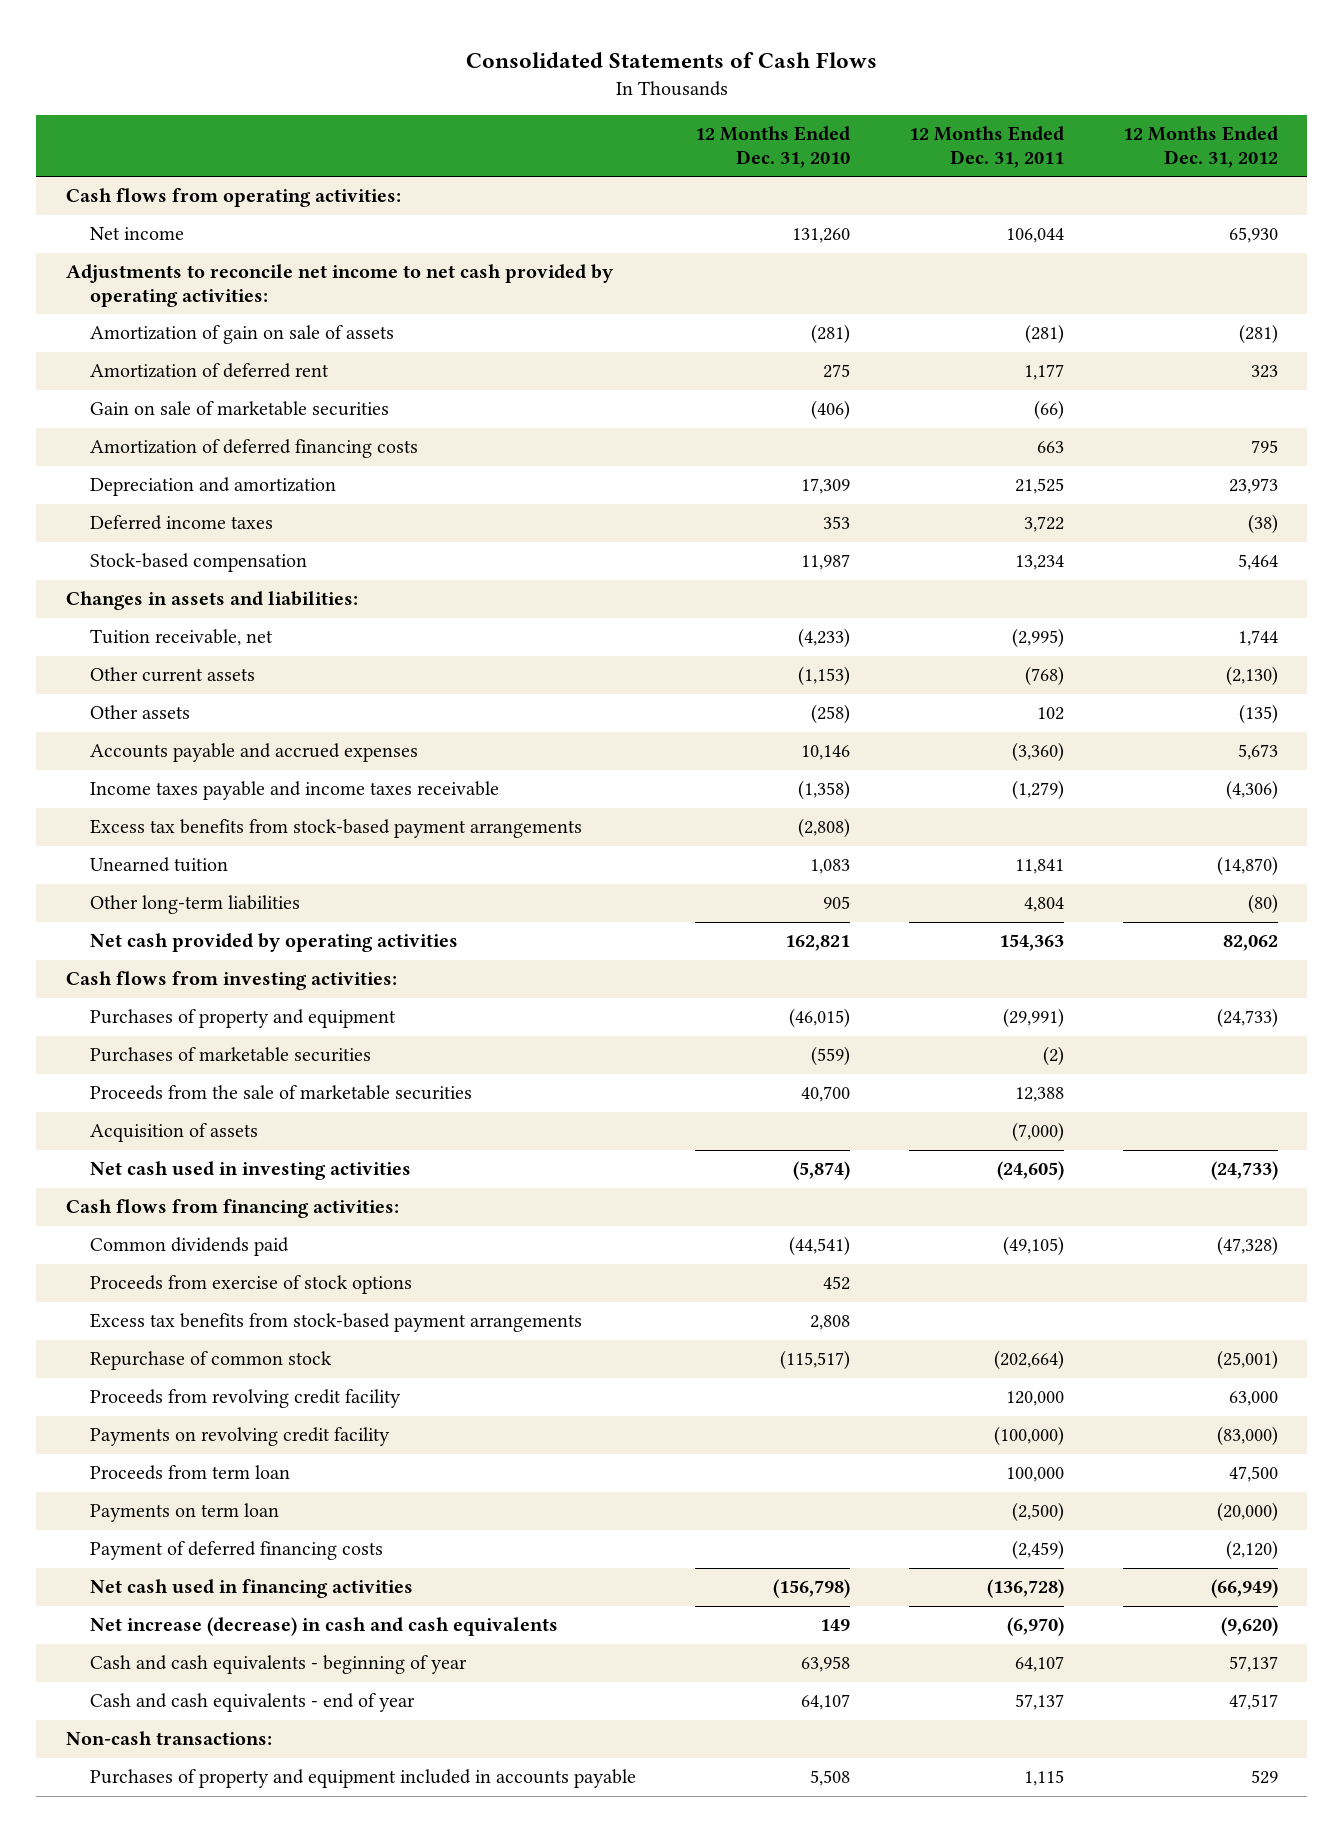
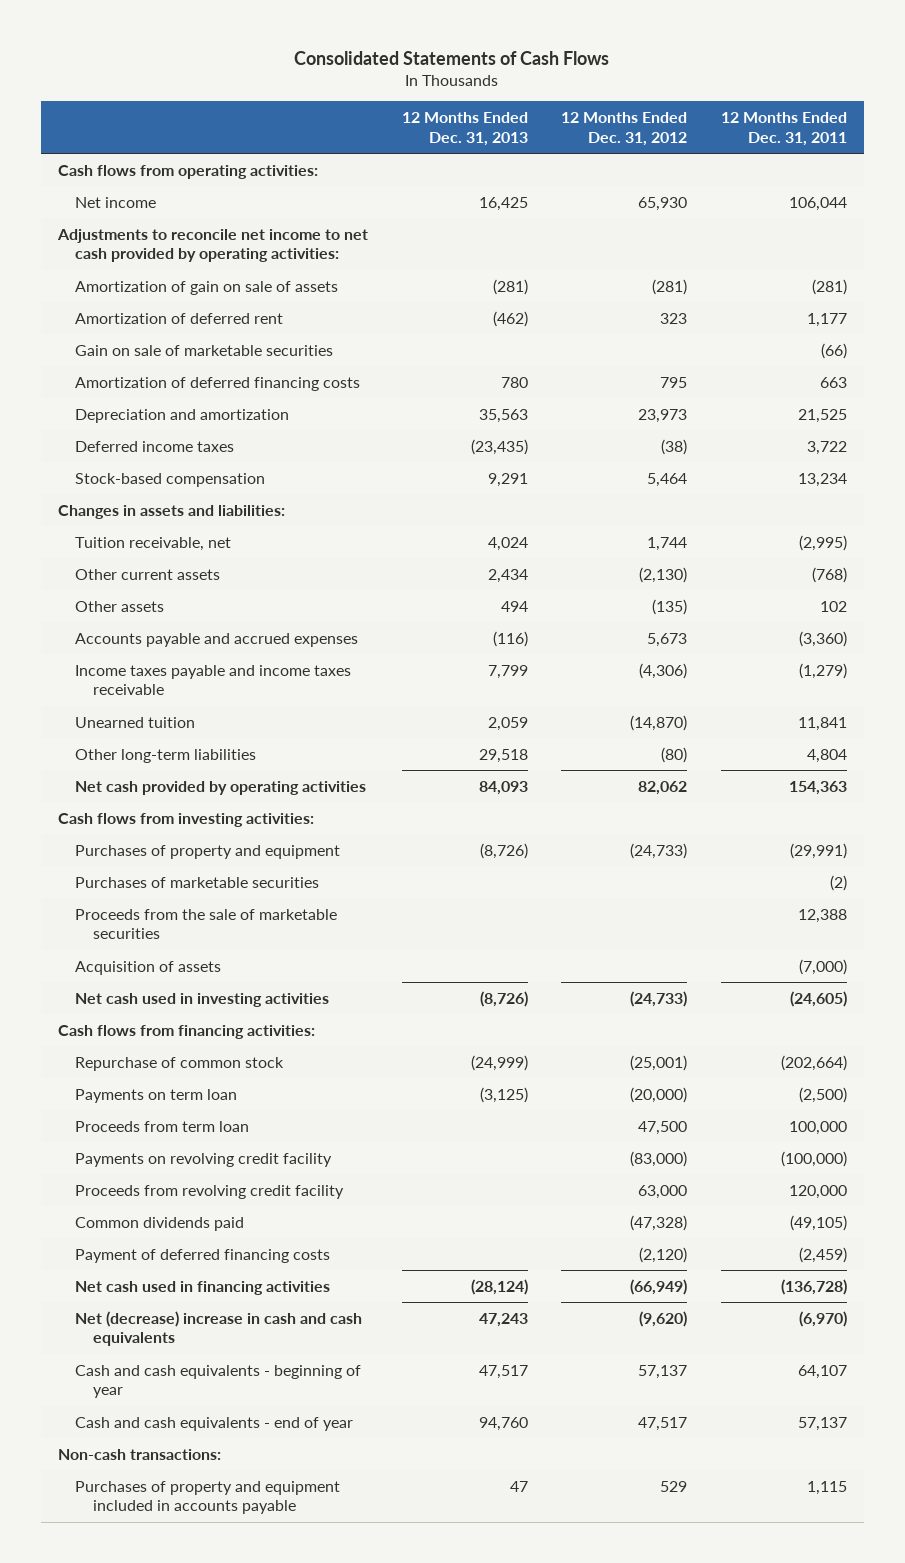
- | 12 Months Ended Dec. 31, 2010 | 12 Months Ended Dec. 31, 2011 | 12 Months Ended Dec. 31, 2012
+ | 12 Months Ended Dec. 31, 2013 | 12 Months Ended Dec. 31, 2012 | 12 Months Ended Dec. 31, 2011
- Excess tax benefits from stock-based payment arrangements | (2,808) | |
- Proceeds from exercise of stock options | 452 | |
- Excess tax benefits from stock-based payment arrangements | 2,808 | |
moved down: Proceeds from term loan | | 47,500 | 100,000
moved down: Payments on revolving credit facility | | (83,000) | (100,000)
moved down: Proceeds from revolving credit facility | | 63,000 | 120,000
moved down: Common dividends paid | | (47,328) | (49,105)
- Net increase (decrease) in cash and cash equivalents | 149 | (6,970) | (9,620)
+ Net (decrease) increase in cash and cash equivalents | 47,243 | (9,620) | (6,970)

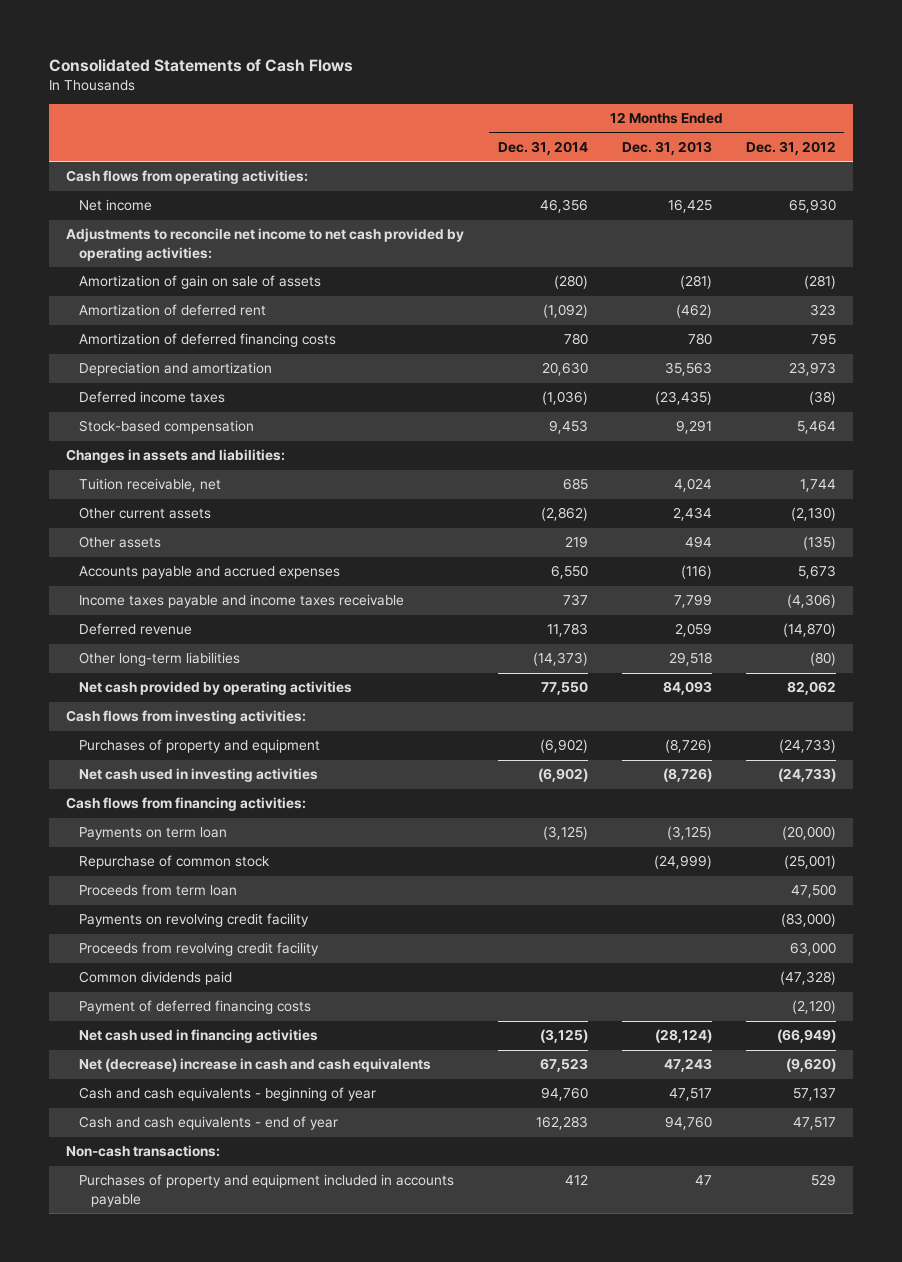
- | 12 Months Ended Dec. 31, 2013 | 12 Months Ended Dec. 31, 2012 | 12 Months Ended Dec. 31, 2011
+ | 12 Months Ended Dec. 31, 2014 | 12 Months Ended Dec. 31, 2013 | 12 Months Ended Dec. 31, 2012
- Gain on sale of marketable securities | | | (66)
- Unearned tuition | 2,059 | (14,870) | 11,841
+ Deferred revenue | 11,783 | 2,059 | (14,870)
- Purchases of marketable securities | | | (2)
- Proceeds from the sale of marketable securities | | | 12,388
- Acquisition of assets | | | (7,000)
moved down: Repurchase of common stock | | (24,999) | (25,001)

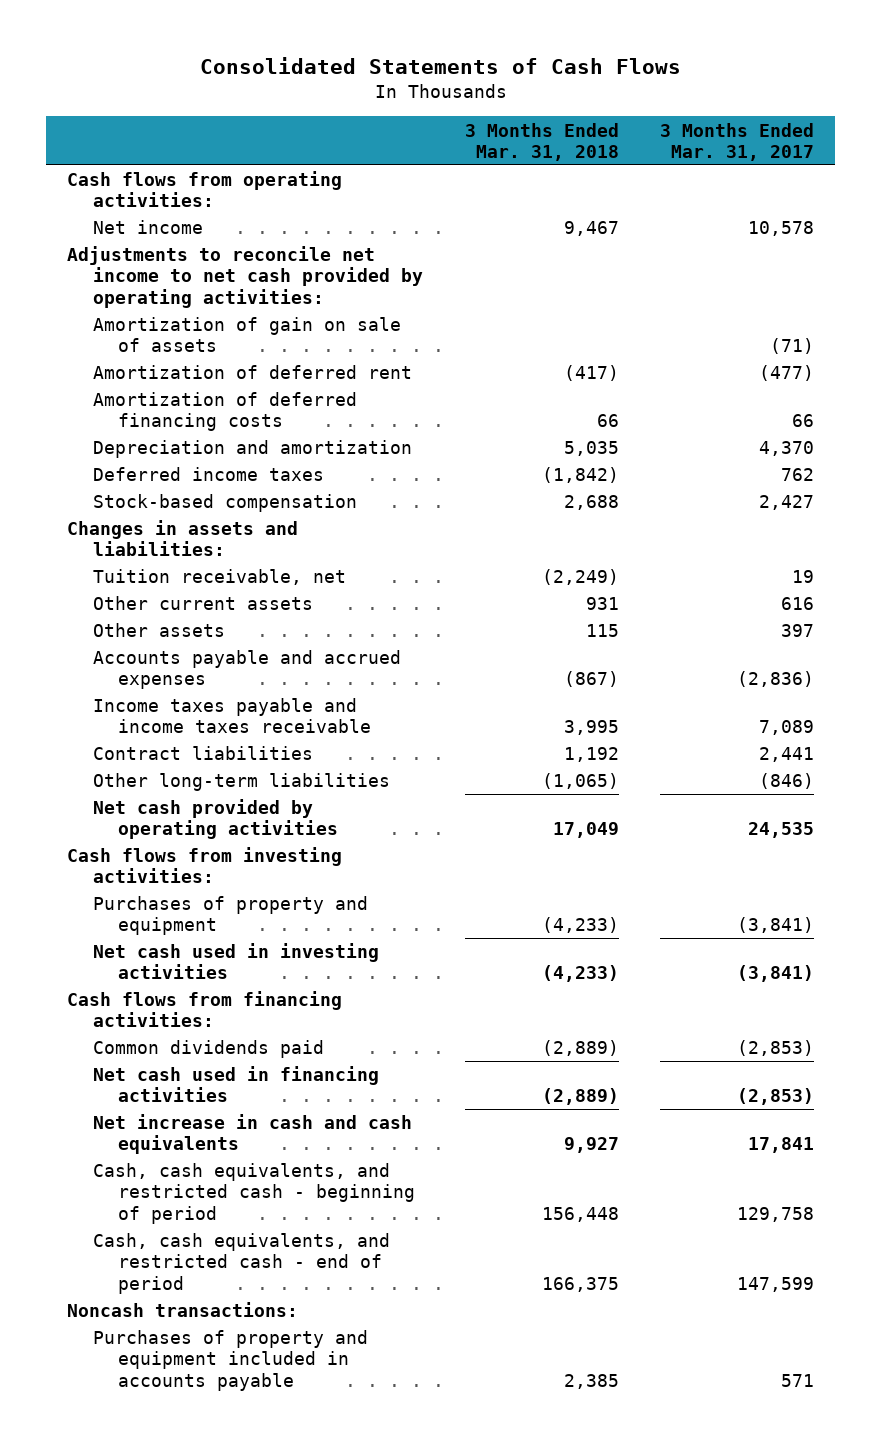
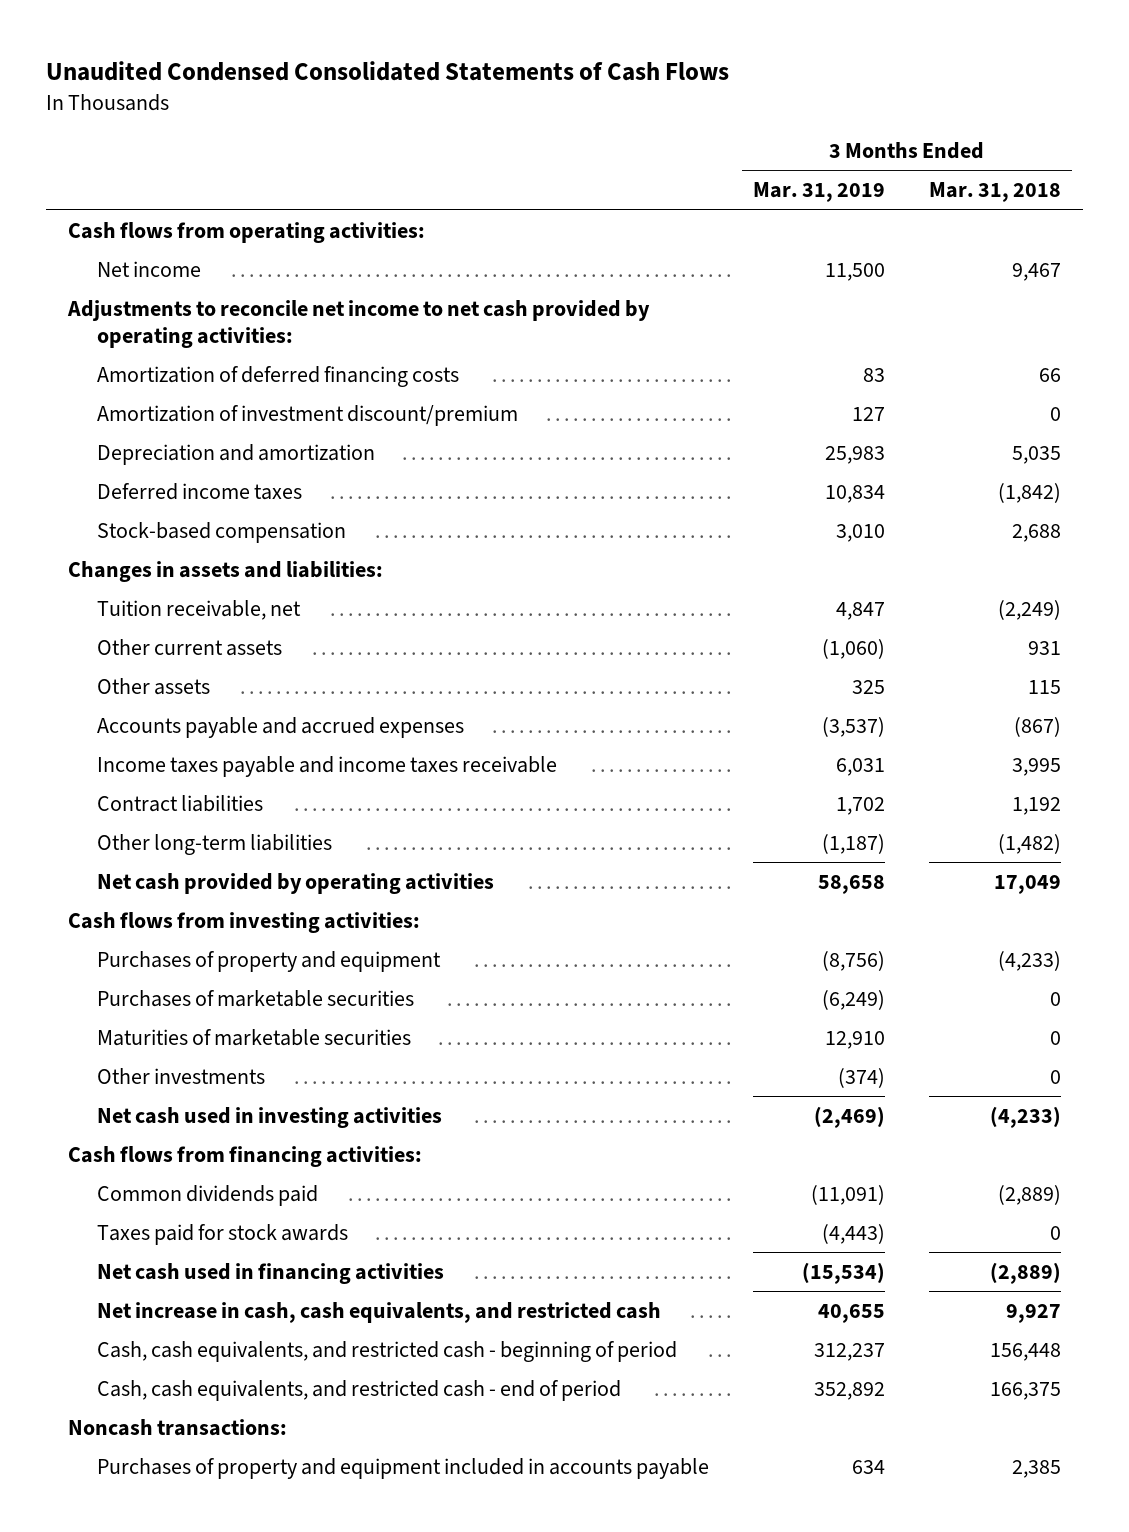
- Consolidated Statements of Cash Flows
+ Unaudited Condensed Consolidated Statements of Cash Flows
- | 3 Months Ended Mar. 31, 2018 | 3 Months Ended Mar. 31, 2017
+ | 3 Months Ended Mar. 31, 2019 | 3 Months Ended Mar. 31, 2018
- Amortization of gain on sale of assets | | (71)
- Amortization of deferred rent | (417) | (477)
+ Amortization of investment discount/premium | 127 | 0
- Other long-term liabilities | (1,065) | (846)
+ Other long-term liabilities | (1,187) | (1,482)
+ Purchases of marketable securities | (6,249) | 0
+ Maturities of marketable securities | 12,910 | 0
+ Other investments | (374) | 0
+ Taxes paid for stock awards | (4,443) | 0
- Net increase in cash and cash equivalents | 9,927 | 17,841
+ Net increase in cash, cash equivalents, and restricted cash | 40,655 | 9,927

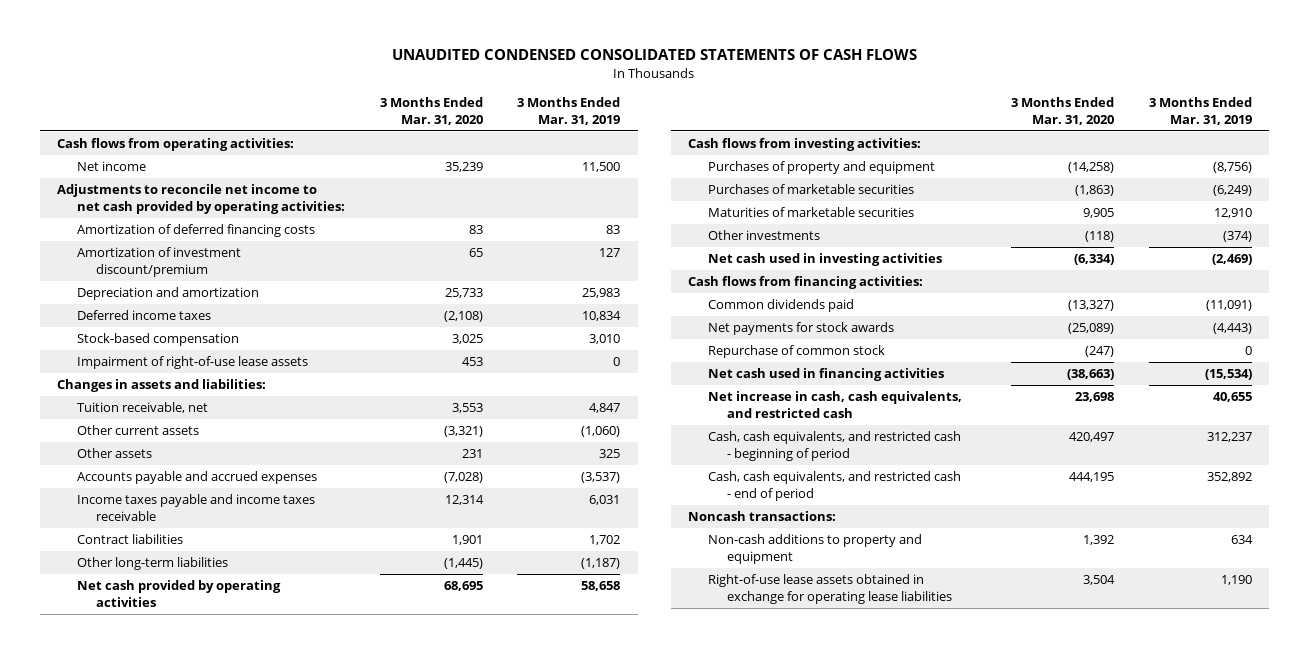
- Unaudited Condensed Consolidated Statements of Cash Flows
+ UNAUDITED CONDENSED CONSOLIDATED STATEMENTS OF CASH FLOWS
- | 3 Months Ended Mar. 31, 2019 | 3 Months Ended Mar. 31, 2018
+ | 3 Months Ended Mar. 31, 2020 | 3 Months Ended Mar. 31, 2019
+ Impairment of right-of-use lease assets | 453 | 0
- Taxes paid for stock awards | (4,443) | 0
+ Net payments for stock awards | (25,089) | (4,443)
+ Repurchase of common stock | (247) | 0
- Purchases of property and equipment included in accounts payable | 634 | 2,385
+ Non-cash additions to property and equipment | 1,392 | 634
+ Right-of-use lease assets obtained in exchange for operating lease liabilities | 3,504 | 1,190

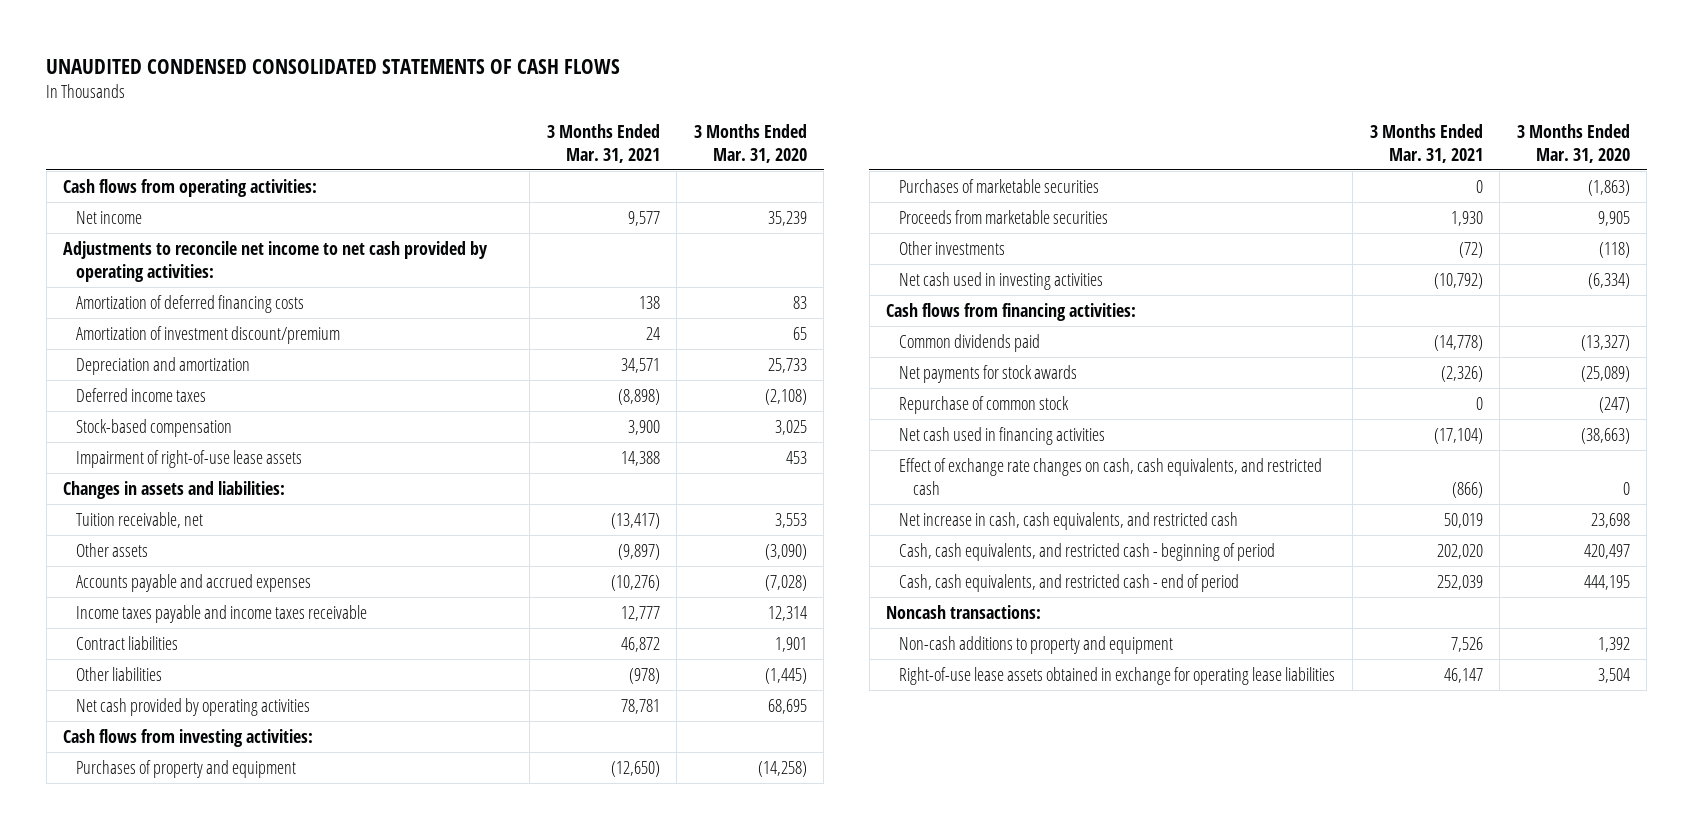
- | 3 Months Ended Mar. 31, 2020 | 3 Months Ended Mar. 31, 2019
+ | 3 Months Ended Mar. 31, 2021 | 3 Months Ended Mar. 31, 2020
- Other current assets | (3,321) | (1,060)
- Other assets | 231 | 325
+ Other assets | (9,897) | (3,090)
- Other long-term liabilities | (1,445) | (1,187)
+ Other liabilities | (978) | (1,445)
- Maturities of marketable securities | 9,905 | 12,910
+ Proceeds from marketable securities | 1,930 | 9,905
+ Effect of exchange rate changes on cash, cash equivalents, and restricted cash | (866) | 0

